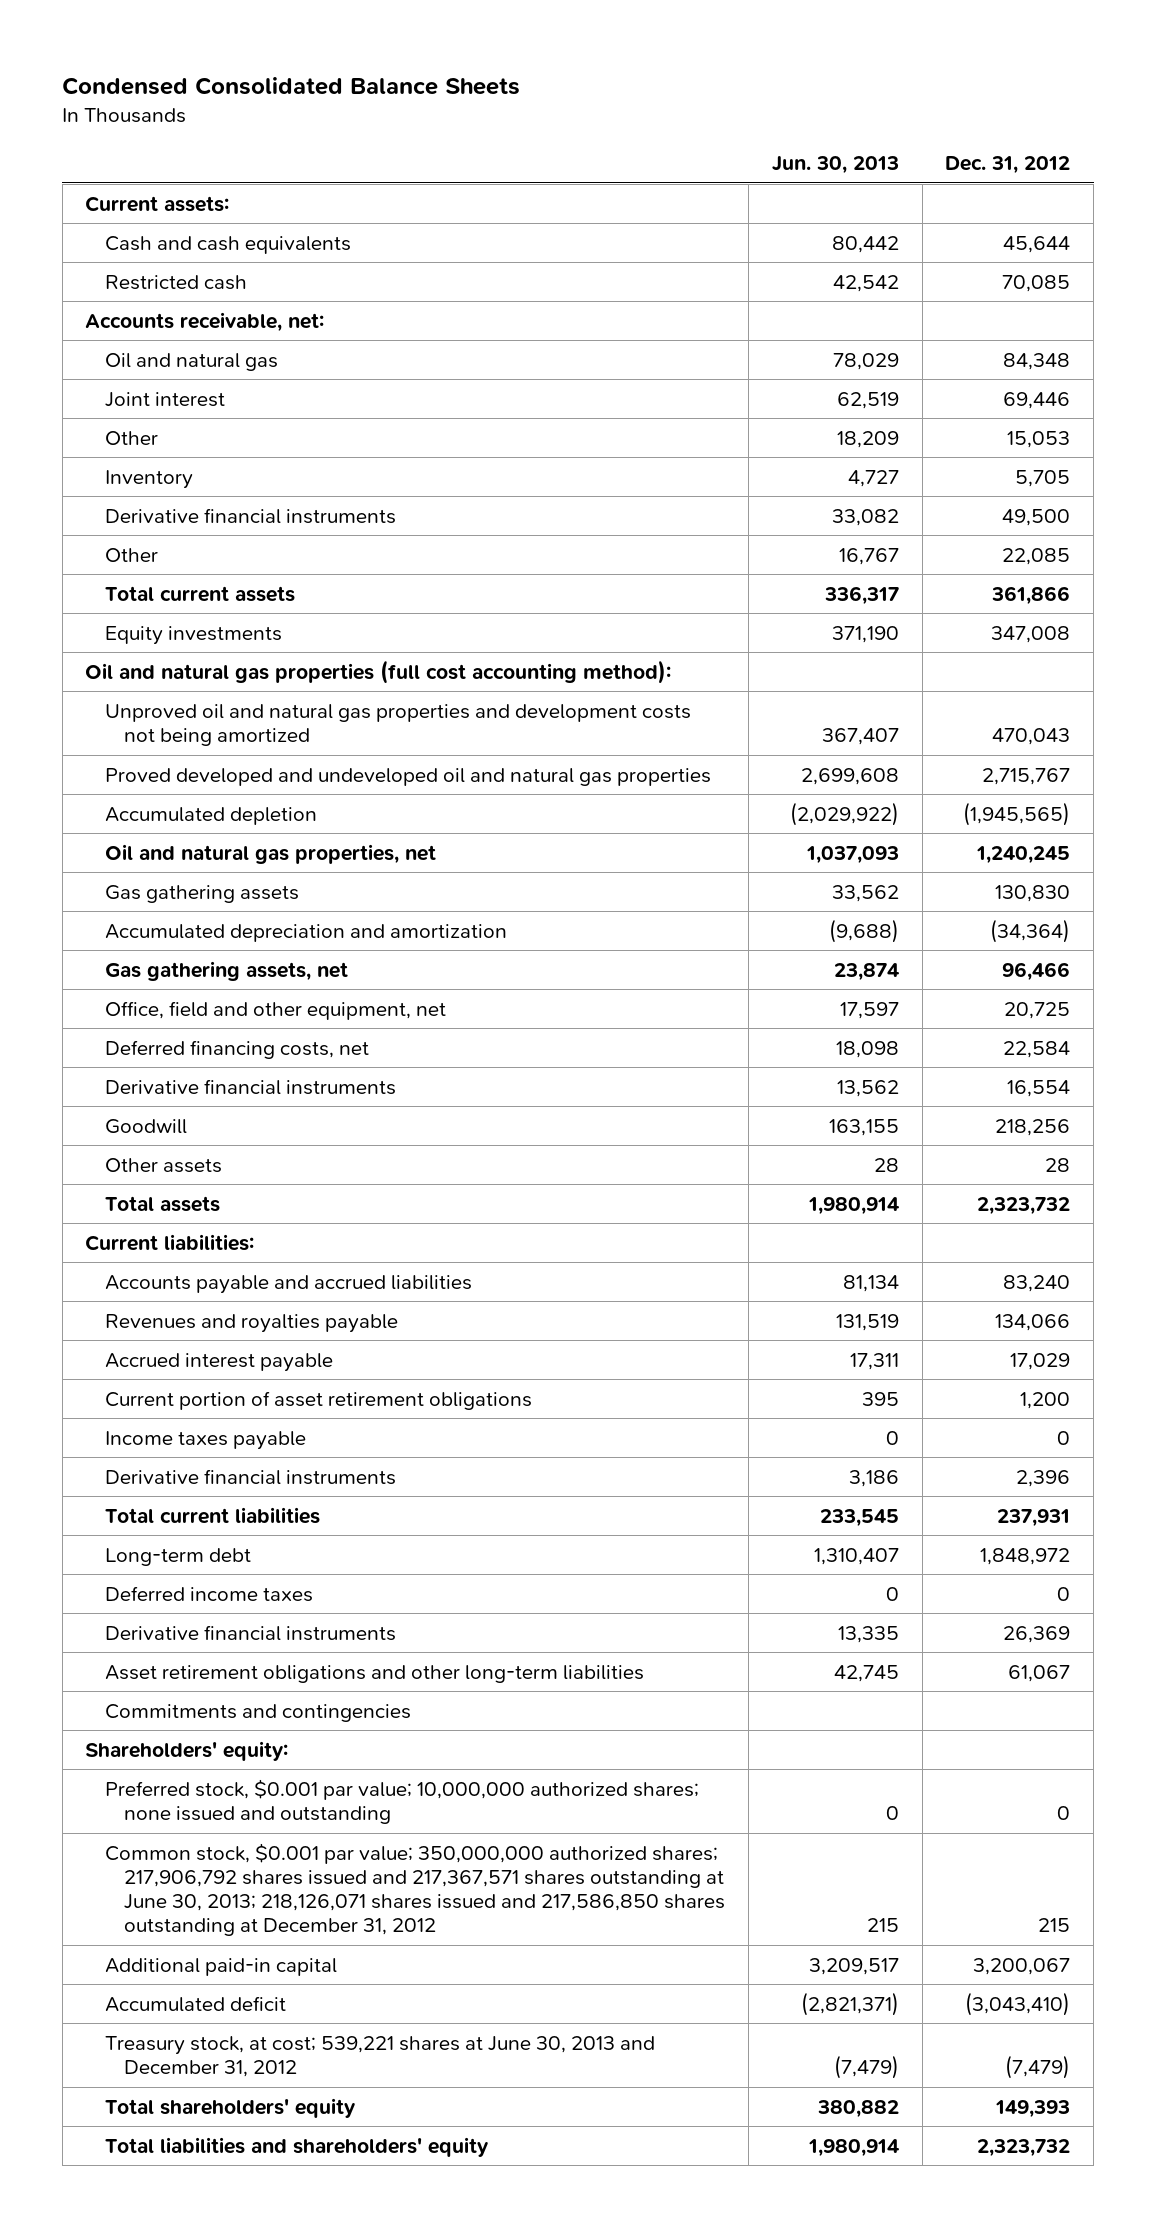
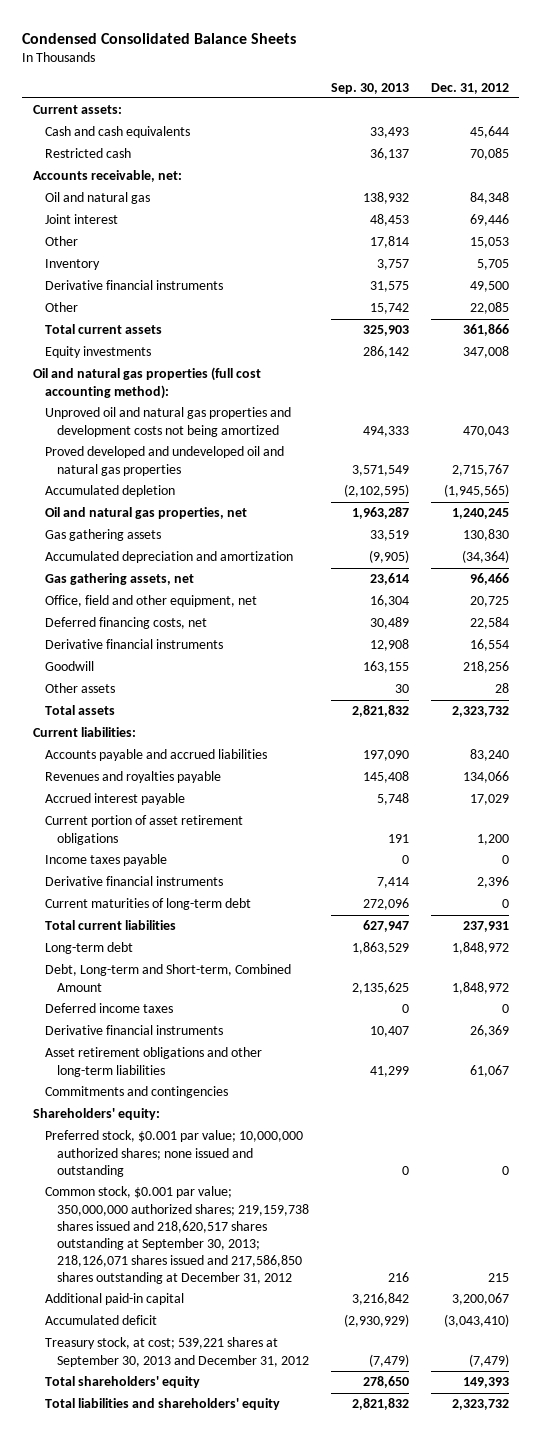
- | Jun. 30, 2013 | Dec. 31, 2012
+ | Sep. 30, 2013 | Dec. 31, 2012
+ Current maturities of long-term debt | 272,096 | 0
+ Debt, Long-term and Short-term, Combined Amount | 2,135,625 | 1,848,972
- Common stock, $0.001 par value; 350,000,000 authorized shares; 217,906,792 shares issued and 217,367,571 shares outstanding at June 30, 2013; 218,126,071 shares issued and 217,586,850 shares outstanding at December 31, 2012 | 215 | 215
+ Common stock, $0.001 par value; 350,000,000 authorized shares; 219,159,738 shares issued and 218,620,517 shares outstanding at September 30, 2013; 218,126,071 shares issued and 217,586,850 shares outstanding at December 31, 2012 | 216 | 215
- Treasury stock, at cost; 539,221 shares at June 30, 2013 and December 31, 2012 | (7,479) | (7,479)
+ Treasury stock, at cost; 539,221 shares at September 30, 2013 and December 31, 2012 | (7,479) | (7,479)

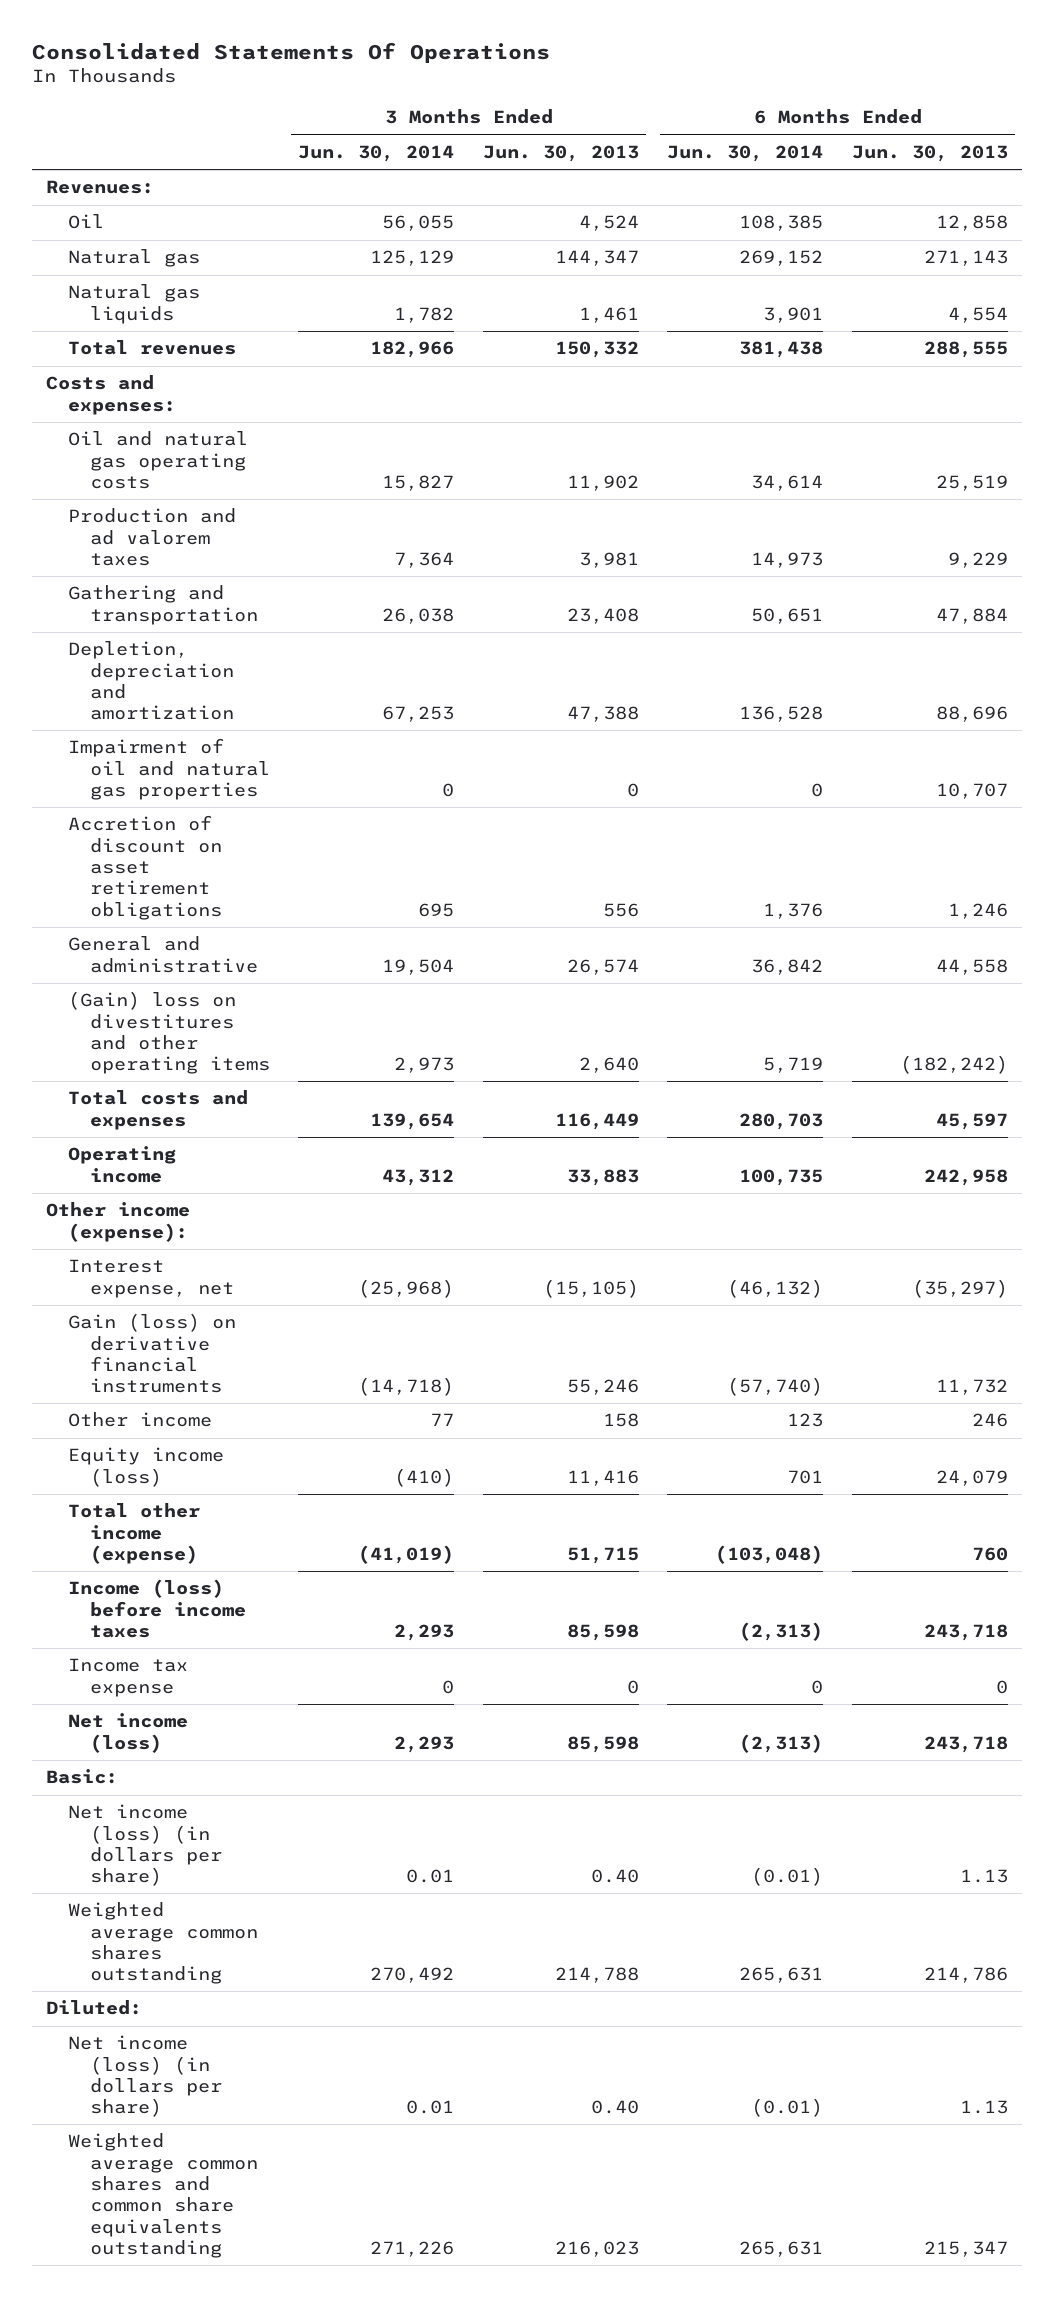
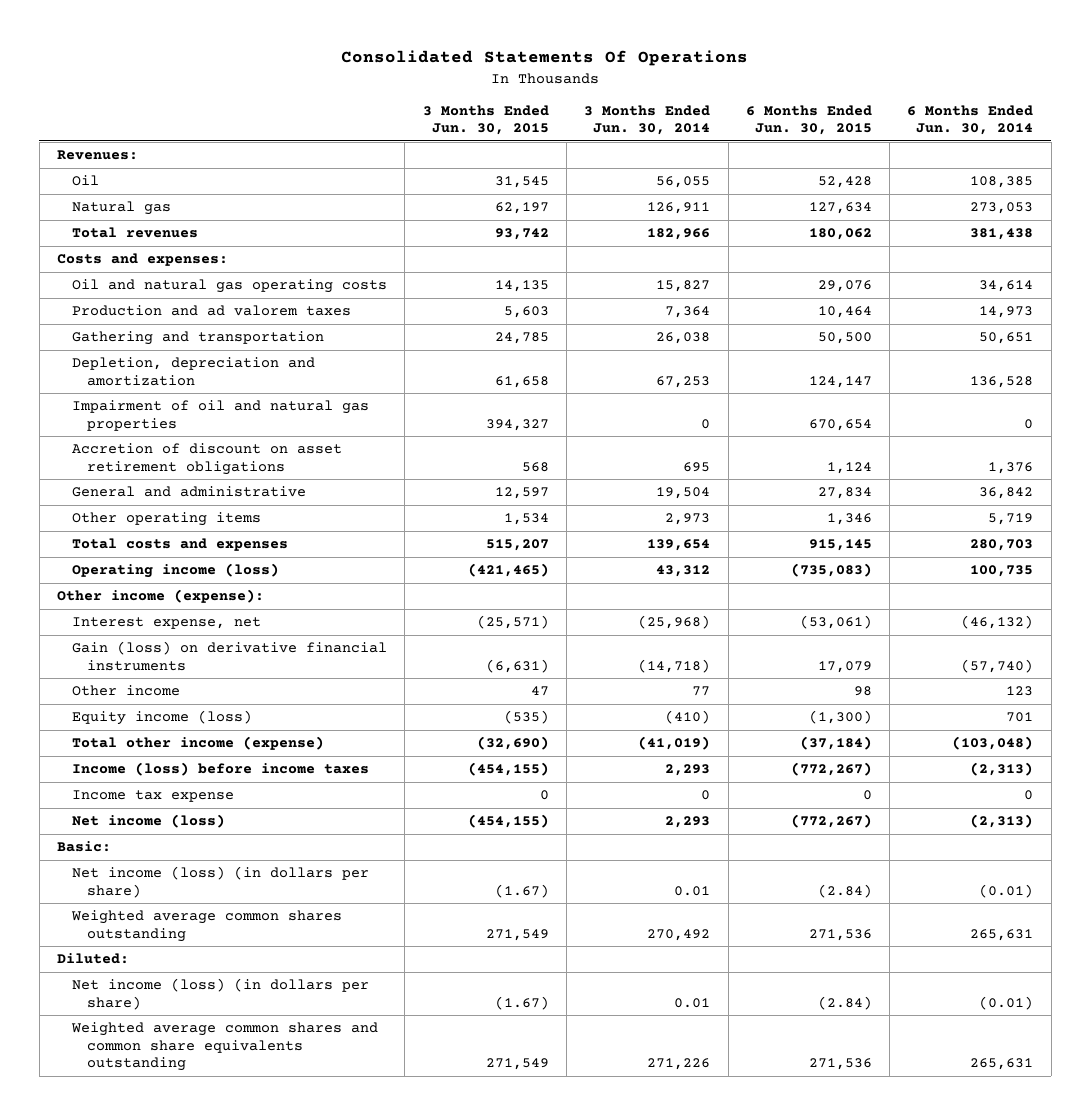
- | 3 Months Ended Jun. 30, 2014 | 3 Months Ended Jun. 30, 2013 | 6 Months Ended Jun. 30, 2014 | 6 Months Ended Jun. 30, 2013
+ | 3 Months Ended Jun. 30, 2015 | 3 Months Ended Jun. 30, 2014 | 6 Months Ended Jun. 30, 2015 | 6 Months Ended Jun. 30, 2014
- Natural gas | 125,129 | 144,347 | 269,152 | 271,143
- Natural gas liquids | 1,782 | 1,461 | 3,901 | 4,554
+ Natural gas | 62,197 | 126,911 | 127,634 | 273,053
- (Gain) loss on divestitures and other operating items | 2,973 | 2,640 | 5,719 | (182,242)
+ Other operating items | 1,534 | 2,973 | 1,346 | 5,719
- Operating income | 43,312 | 33,883 | 100,735 | 242,958
+ Operating income (loss) | (421,465) | 43,312 | (735,083) | 100,735

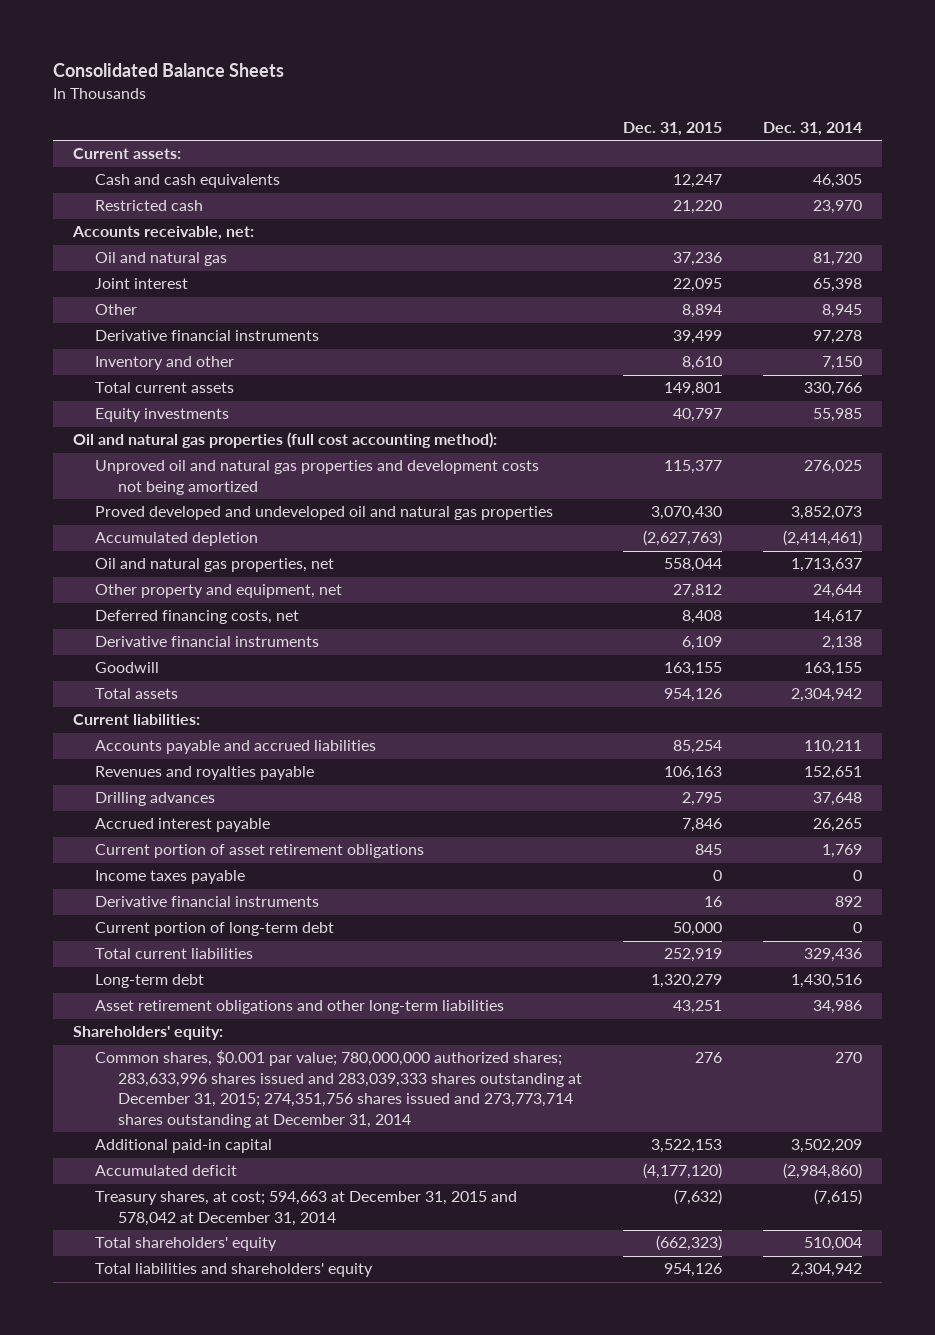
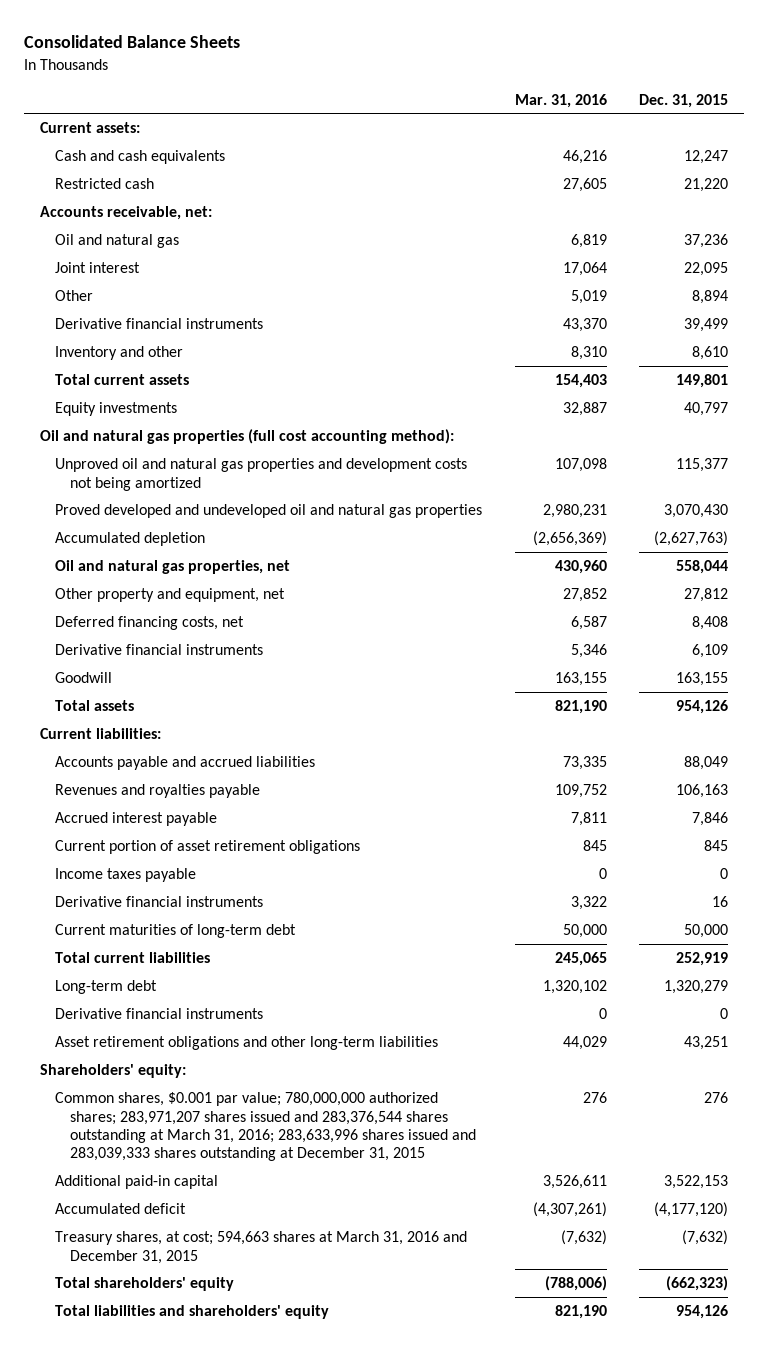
- | Dec. 31, 2015 | Dec. 31, 2014
+ | Mar. 31, 2016 | Dec. 31, 2015
- Accounts payable and accrued liabilities | 85,254 | 110,211
+ Accounts payable and accrued liabilities | 73,335 | 88,049
- Drilling advances | 2,795 | 37,648
- Current portion of long-term debt | 50,000 | 0
+ Current maturities of long-term debt | 50,000 | 50,000
+ Derivative financial instruments | 0 | 0
- Common shares, $0.001 par value; 780,000,000 authorized shares; 283,633,996 shares issued and 283,039,333 shares outstanding at December 31, 2015; 274,351,756 shares issued and 273,773,714 shares outstanding at December 31, 2014 | 276 | 270
+ Common shares, $0.001 par value; 780,000,000 authorized shares; 283,971,207 shares issued and 283,376,544 shares outstanding at March 31, 2016; 283,633,996 shares issued and 283,039,333 shares outstanding at December 31, 2015 | 276 | 276
- Treasury shares, at cost; 594,663 at December 31, 2015 and 578,042 at December 31, 2014 | (7,632) | (7,615)
+ Treasury shares, at cost; 594,663 shares at March 31, 2016 and December 31, 2015 | (7,632) | (7,632)

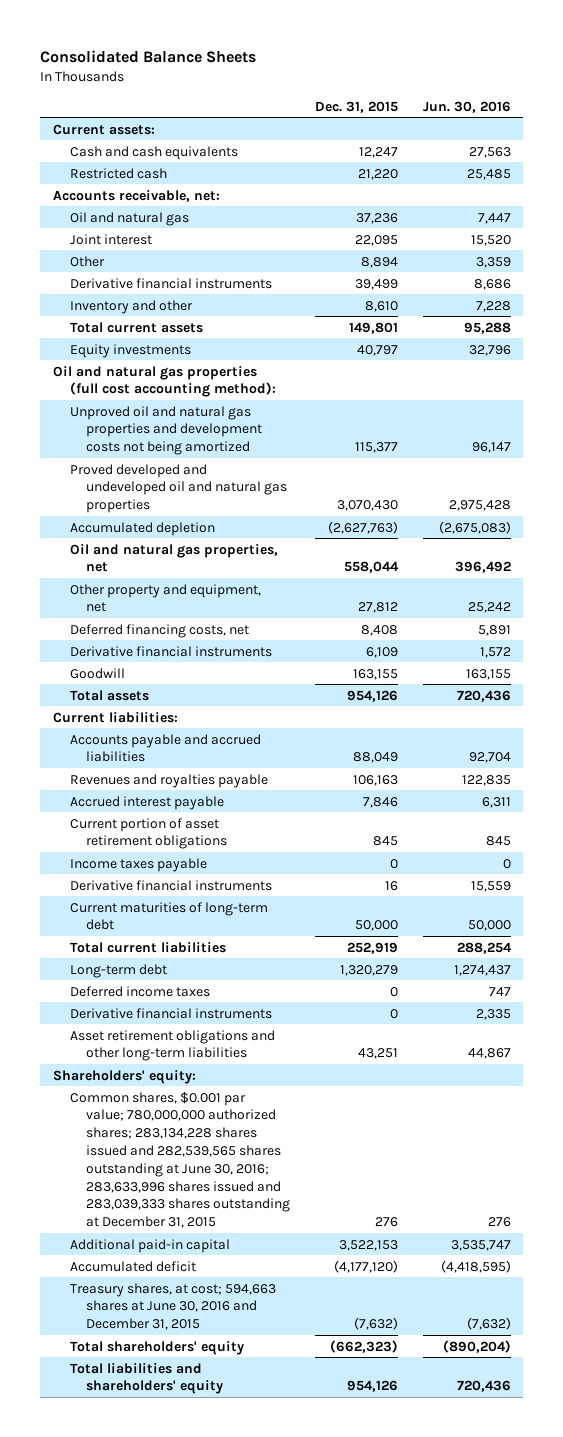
- | Mar. 31, 2016 | Dec. 31, 2015
+ | Dec. 31, 2015 | Jun. 30, 2016
+ Deferred income taxes | 0 | 747
- Common shares, $0.001 par value; 780,000,000 authorized shares; 283,971,207 shares issued and 283,376,544 shares outstanding at March 31, 2016; 283,633,996 shares issued and 283,039,333 shares outstanding at December 31, 2015 | 276 | 276
+ Common shares, $0.001 par value; 780,000,000 authorized shares; 283,134,228 shares issued and 282,539,565 shares outstanding at June 30, 2016; 283,633,996 shares issued and 283,039,333 shares outstanding at December 31, 2015 | 276 | 276
- Treasury shares, at cost; 594,663 shares at March 31, 2016 and December 31, 2015 | (7,632) | (7,632)
+ Treasury shares, at cost; 594,663 shares at June 30, 2016 and December 31, 2015 | (7,632) | (7,632)

